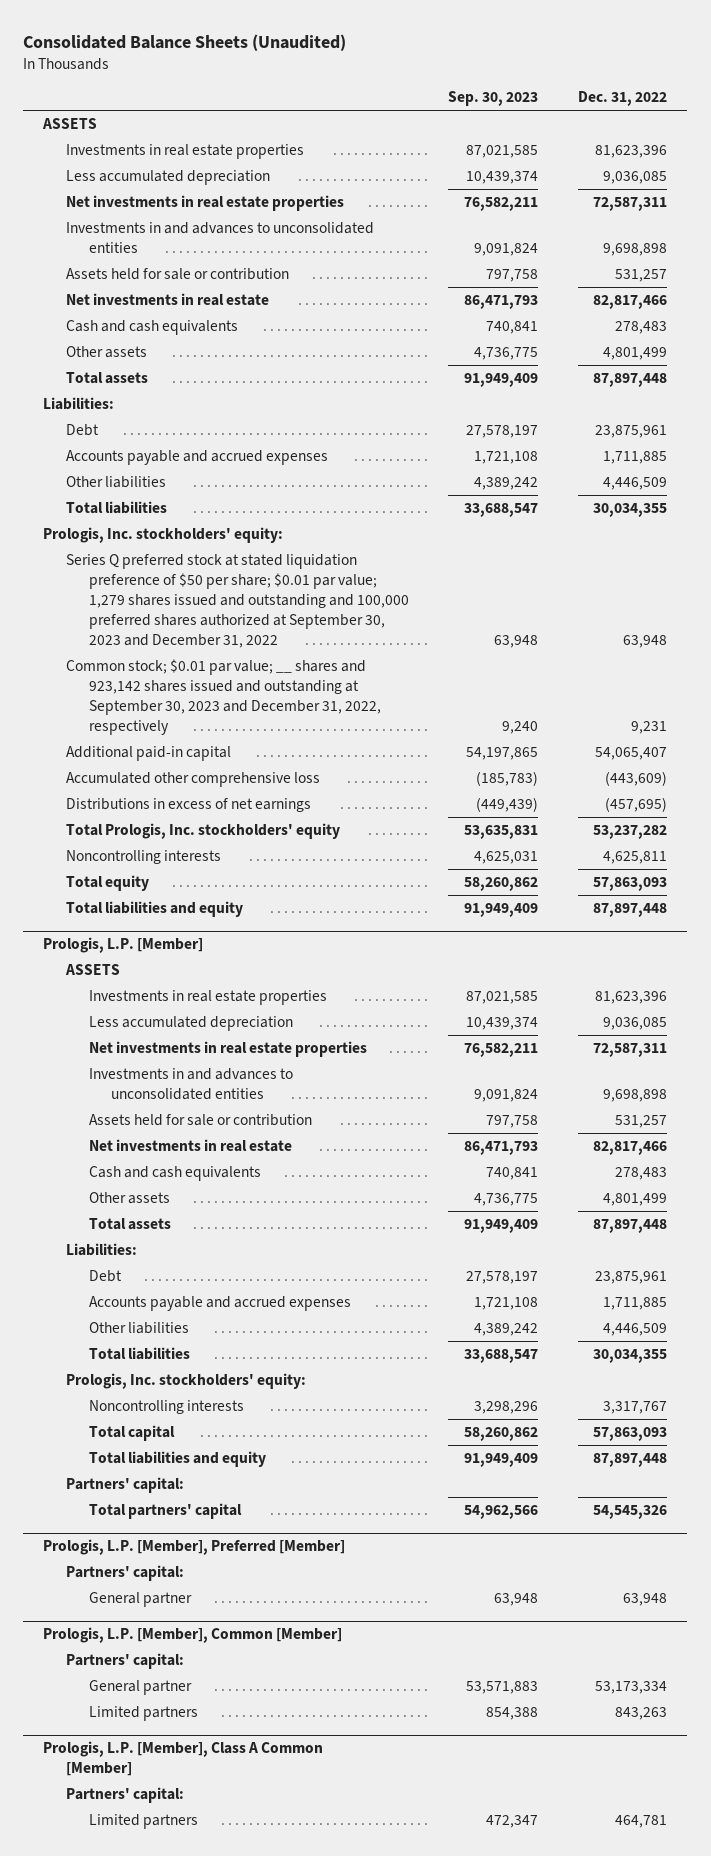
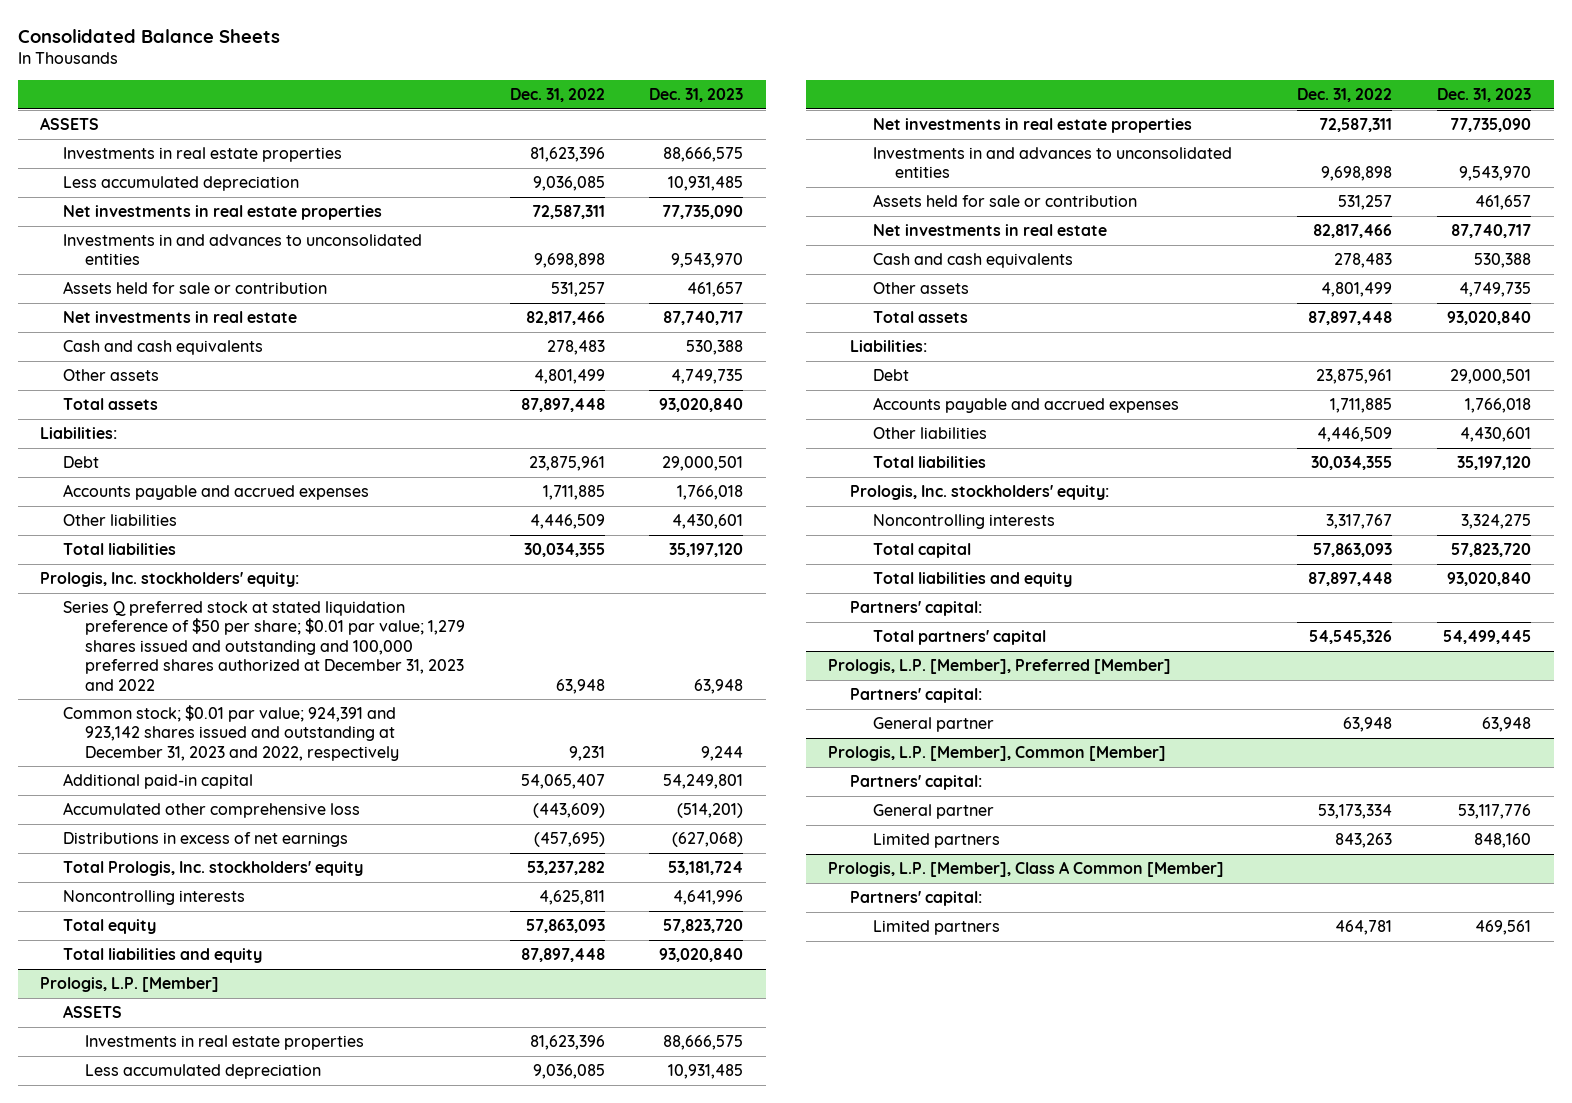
- Consolidated Balance Sheets (Unaudited)
+ Consolidated Balance Sheets
- | Sep. 30, 2023 | Dec. 31, 2022
+ | Dec. 31, 2022 | Dec. 31, 2023
- Series Q preferred stock at stated liquidation preference of $50 per share; $0.01 par value; 1,279 shares issued and outstanding and 100,000 preferred shares authorized at September 30, 2023 and December 31, 2022 | 63,948 | 63,948
- Common stock; $0.01 par value; __ shares and 923,142 shares issued and outstanding at September 30, 2023 and December 31, 2022, respectively | 9,240 | 9,231
+ Series Q preferred stock at stated liquidation preference of $50 per share; $0.01 par value; 1,279 shares issued and outstanding and 100,000 preferred shares authorized at December 31, 2023 and 2022 | 63,948 | 63,948
+ Common stock; $0.01 par value; 924,391 and 923,142 shares issued and outstanding at December 31, 2023 and 2022, respectively | 9,231 | 9,244

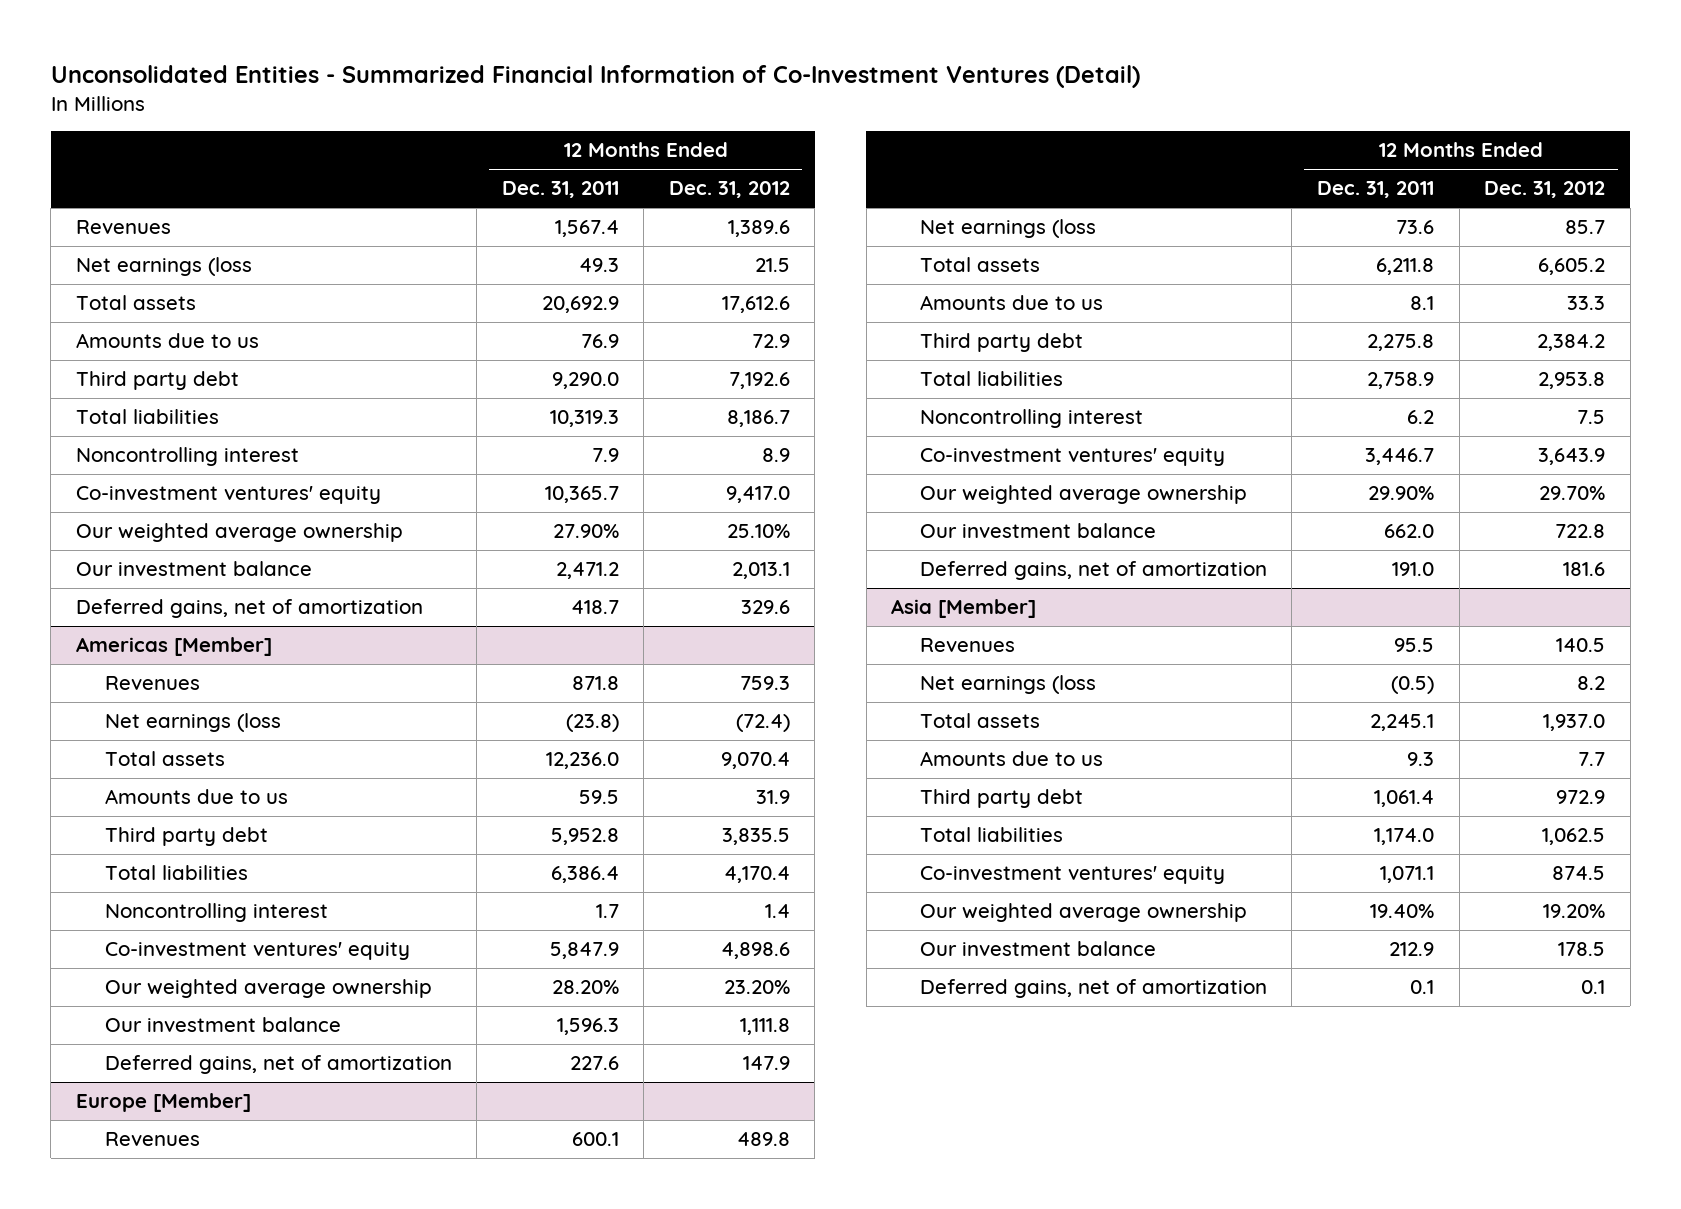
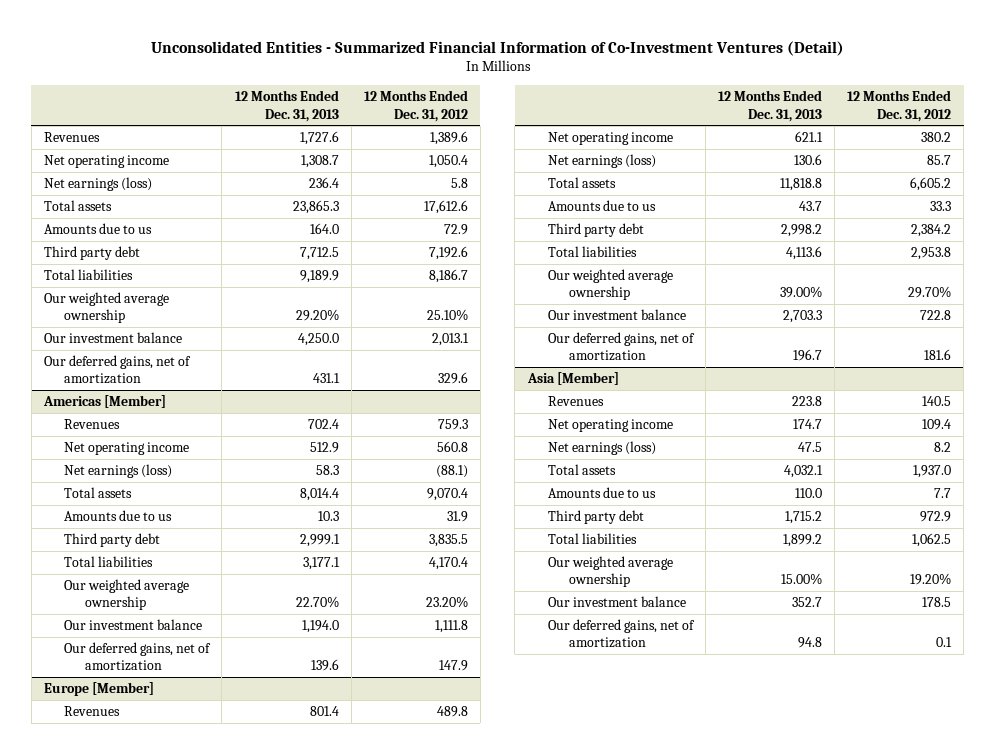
- | 12 Months Ended Dec. 31, 2011 | 12 Months Ended Dec. 31, 2012
+ | 12 Months Ended Dec. 31, 2013 | 12 Months Ended Dec. 31, 2012
- Net earnings (loss | 49.3 | 21.5
+ Net operating income | 1,308.7 | 1,050.4
+ Net earnings (loss) | 236.4 | 5.8
- Noncontrolling interest | 7.9 | 8.9
- Co-investment ventures' equity | 10,365.7 | 9,417.0
- Deferred gains, net of amortization | 418.7 | 329.6
+ Our deferred gains, net of amortization | 431.1 | 329.6
@ Americas [Member]
- Net earnings (loss | (23.8) | (72.4)
+ Net operating income | 512.9 | 560.8
+ Net earnings (loss) | 58.3 | (88.1)
- Noncontrolling interest | 1.7 | 1.4
- Co-investment ventures' equity | 5,847.9 | 4,898.6
- Deferred gains, net of amortization | 227.6 | 147.9
+ Our deferred gains, net of amortization | 139.6 | 147.9
@ Europe [Member]
- Net earnings (loss | 73.6 | 85.7
+ Net operating income | 621.1 | 380.2
+ Net earnings (loss) | 130.6 | 85.7
- Noncontrolling interest | 6.2 | 7.5
- Co-investment ventures' equity | 3,446.7 | 3,643.9
- Deferred gains, net of amortization | 191.0 | 181.6
+ Our deferred gains, net of amortization | 196.7 | 181.6
@ Asia [Member]
- Net earnings (loss | (0.5) | 8.2
+ Net operating income | 174.7 | 109.4
+ Net earnings (loss) | 47.5 | 8.2
- Co-investment ventures' equity | 1,071.1 | 874.5
- Deferred gains, net of amortization | 0.1 | 0.1
+ Our deferred gains, net of amortization | 94.8 | 0.1

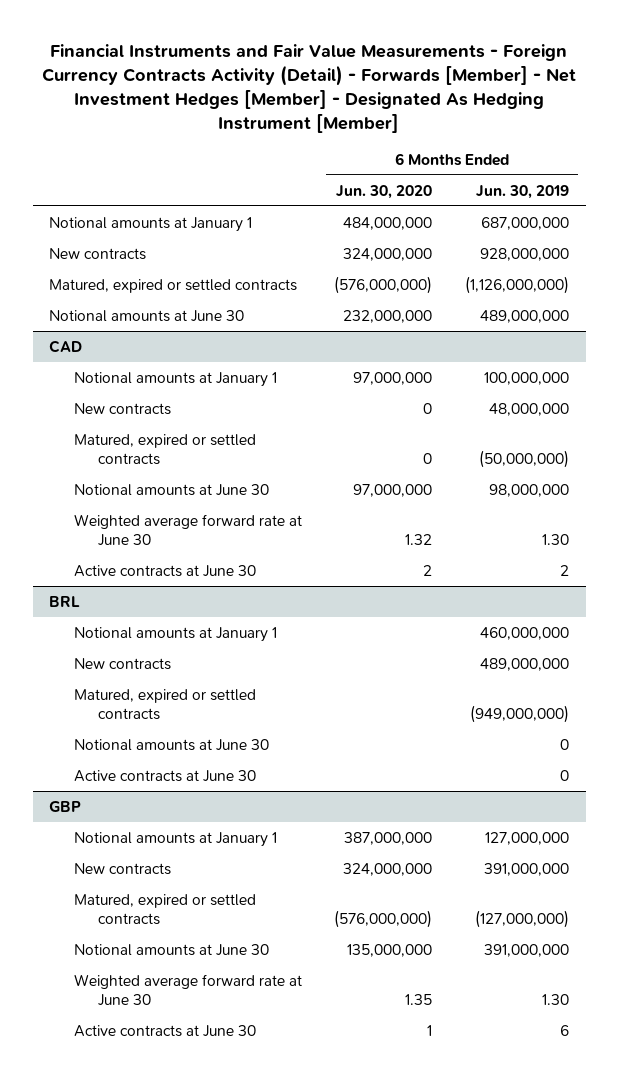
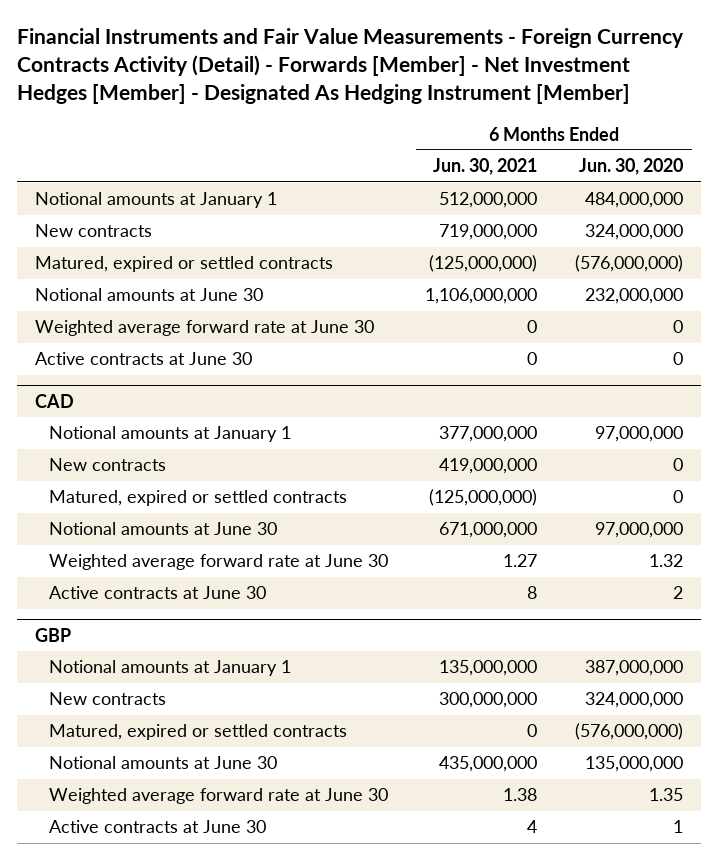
- | 6 Months Ended Jun. 30, 2020 | 6 Months Ended Jun. 30, 2019
+ | 6 Months Ended Jun. 30, 2021 | 6 Months Ended Jun. 30, 2020
+ Weighted average forward rate at June 30 | 0 | 0
+ Active contracts at June 30 | 0 | 0
- BRL
- Notional amounts at January 1 | | 460,000,000
- New contracts | | 489,000,000
- Matured, expired or settled contracts | | (949,000,000)
- Notional amounts at June 30 | | 0
- Active contracts at June 30 | | 0

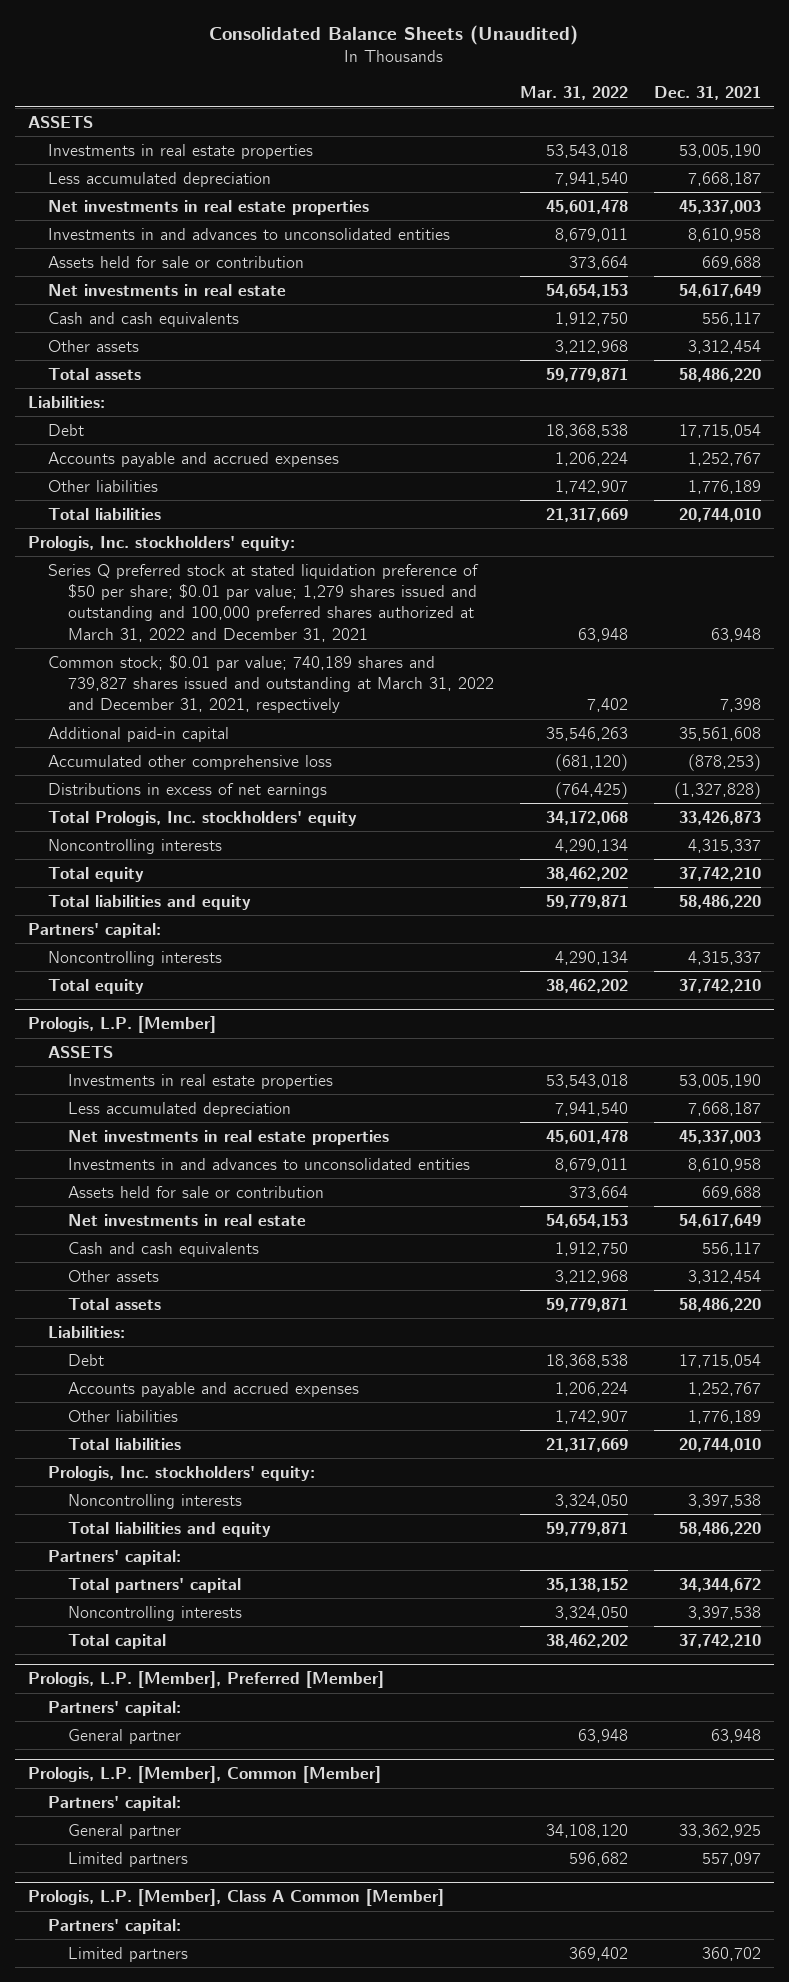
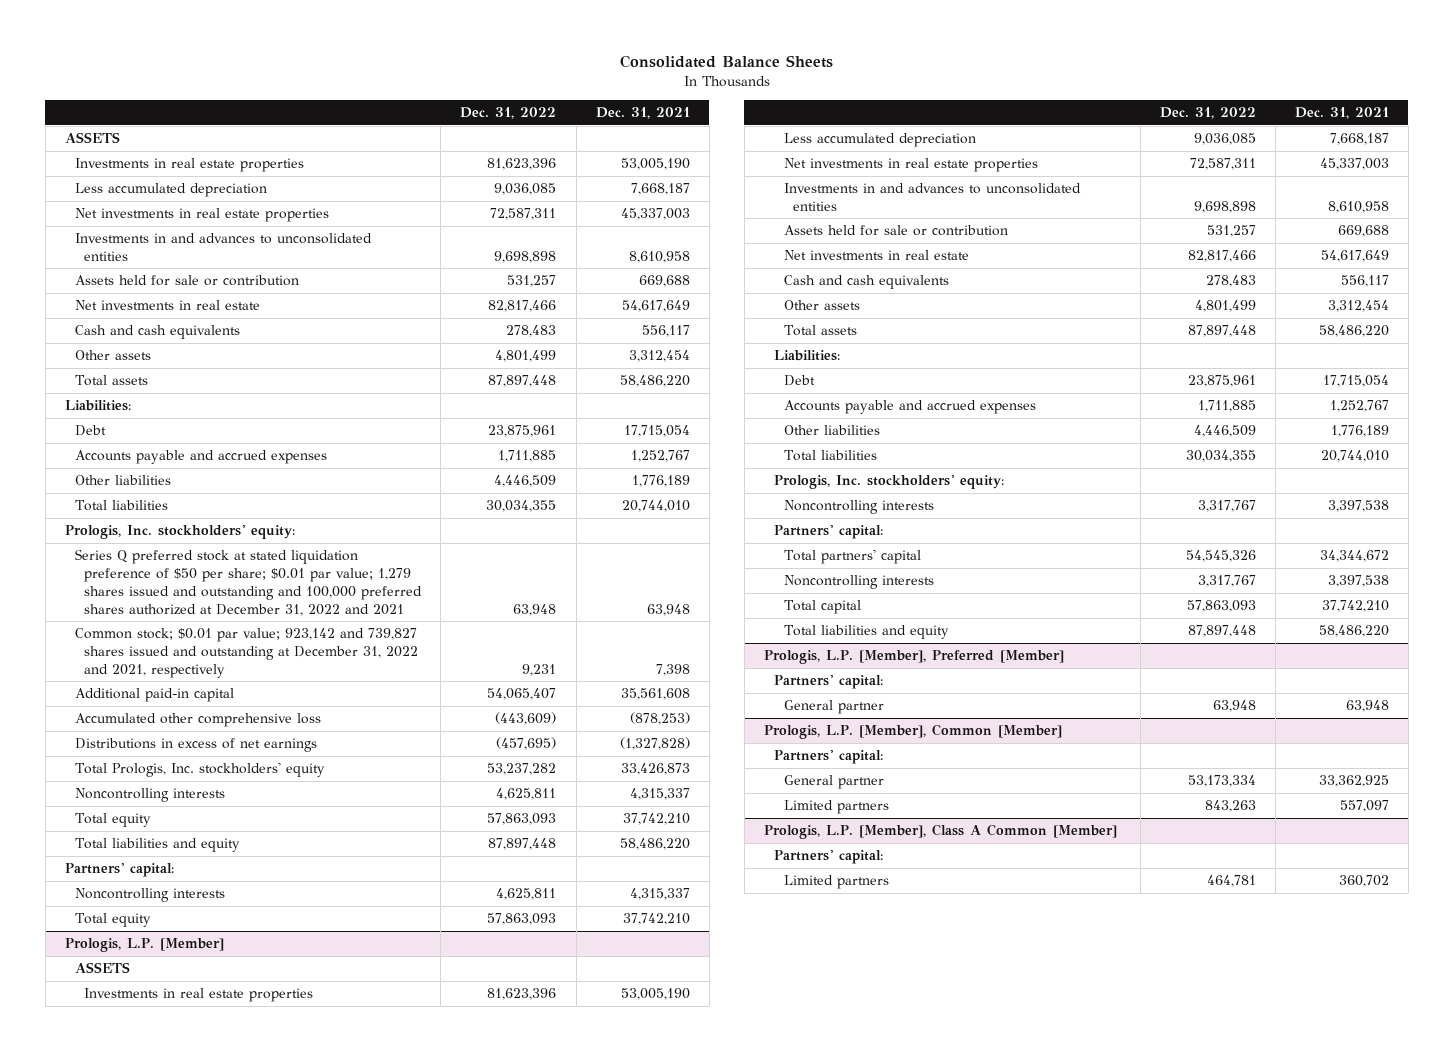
- Consolidated Balance Sheets (Unaudited)
+ Consolidated Balance Sheets
- | Mar. 31, 2022 | Dec. 31, 2021
+ | Dec. 31, 2022 | Dec. 31, 2021
- Series Q preferred stock at stated liquidation preference of $50 per share; $0.01 par value; 1,279 shares issued and outstanding and 100,000 preferred shares authorized at March 31, 2022 and December 31, 2021 | 63,948 | 63,948
- Common stock; $0.01 par value; 740,189 shares and 739,827 shares issued and outstanding at March 31, 2022 and December 31, 2021, respectively | 7,402 | 7,398
+ Series Q preferred stock at stated liquidation preference of $50 per share; $0.01 par value; 1,279 shares issued and outstanding and 100,000 preferred shares authorized at December 31, 2022 and 2021 | 63,948 | 63,948
+ Common stock; $0.01 par value; 923,142 and 739,827 shares issued and outstanding at December 31, 2022 and 2021, respectively | 9,231 | 7,398
@ Prologis, L.P. [Member]
moved down: Total liabilities and equity | 87,897,448 | 58,486,220

